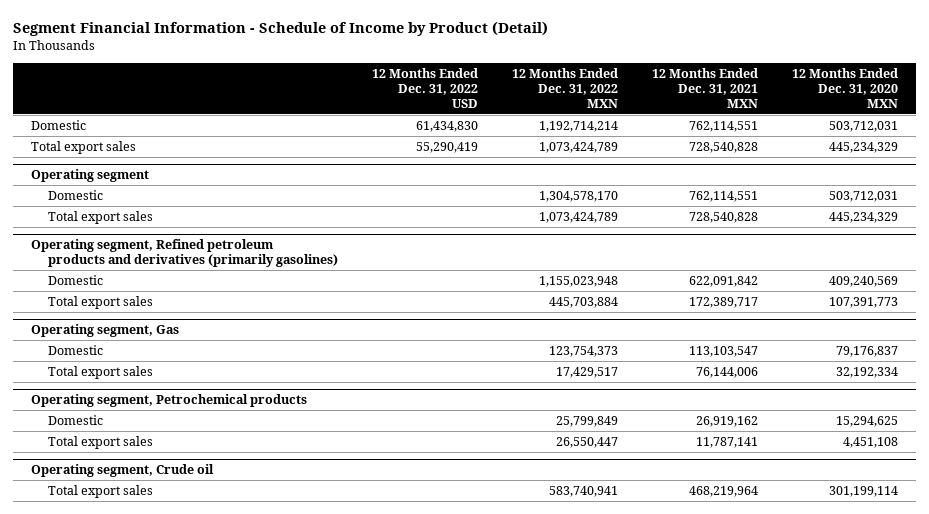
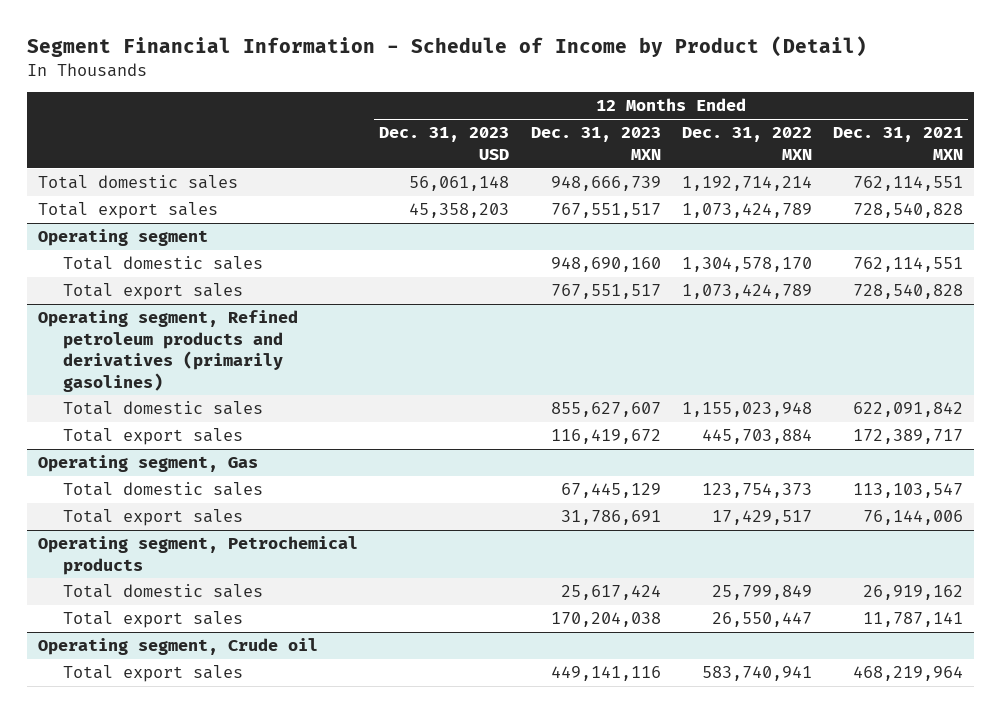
- | 12 Months Ended Dec. 31, 2022 USD | 12 Months Ended Dec. 31, 2022 MXN | 12 Months Ended Dec. 31, 2021 MXN | 12 Months Ended Dec. 31, 2020 MXN
+ | 12 Months Ended Dec. 31, 2023 USD | 12 Months Ended Dec. 31, 2023 MXN | 12 Months Ended Dec. 31, 2022 MXN | 12 Months Ended Dec. 31, 2021 MXN
- Domestic | 61,434,830 | 1,192,714,214 | 762,114,551 | 503,712,031
+ Total domestic sales | 56,061,148 | 948,666,739 | 1,192,714,214 | 762,114,551
@ Operating segment
- Domestic | | 1,304,578,170 | 762,114,551 | 503,712,031
+ Total domestic sales | | 948,690,160 | 1,304,578,170 | 762,114,551
@ Operating segment, Refined petroleum products and derivatives (primarily gasolines)
- Domestic | | 1,155,023,948 | 622,091,842 | 409,240,569
+ Total domestic sales | | 855,627,607 | 1,155,023,948 | 622,091,842
@ Operating segment, Gas
- Domestic | | 123,754,373 | 113,103,547 | 79,176,837
+ Total domestic sales | | 67,445,129 | 123,754,373 | 113,103,547
@ Operating segment, Petrochemical products
- Domestic | | 25,799,849 | 26,919,162 | 15,294,625
+ Total domestic sales | | 25,617,424 | 25,799,849 | 26,919,162

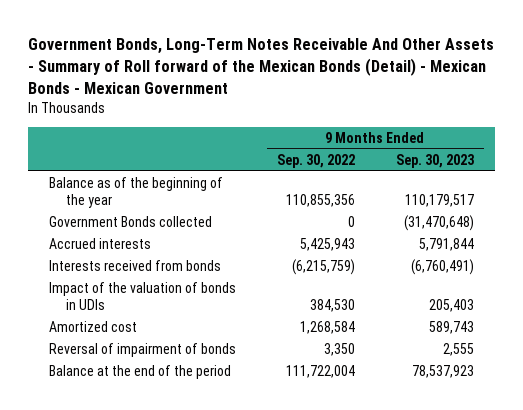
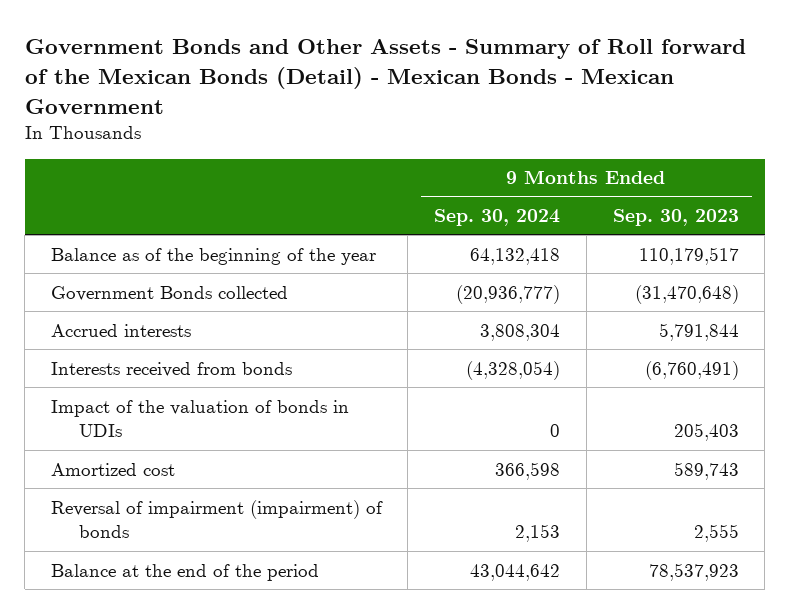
- Government Bonds, Long-Term Notes Receivable And Other Assets - Summary of Roll forward of the Mexican Bonds (Detail) - Mexican Bonds - Mexican Government
+ Government Bonds and Other Assets - Summary of Roll forward of the Mexican Bonds (Detail) - Mexican Bonds - Mexican Government
- | 9 Months Ended Sep. 30, 2022 | 9 Months Ended Sep. 30, 2023
+ | 9 Months Ended Sep. 30, 2024 | 9 Months Ended Sep. 30, 2023
- Reversal of impairment of bonds | 3,350 | 2,555
+ Reversal of impairment (impairment) of bonds | 2,153 | 2,555

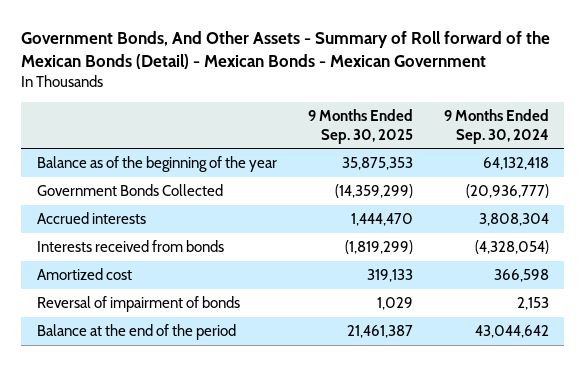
- Government Bonds and Other Assets - Summary of Roll forward of the Mexican Bonds (Detail) - Mexican Bonds - Mexican Government
+ Government Bonds, And Other Assets - Summary of Roll forward of the Mexican Bonds (Detail) - Mexican Bonds - Mexican Government
- | 9 Months Ended Sep. 30, 2024 | 9 Months Ended Sep. 30, 2023
+ | 9 Months Ended Sep. 30, 2025 | 9 Months Ended Sep. 30, 2024
- Government Bonds collected | (20,936,777) | (31,470,648)
+ Government Bonds Collected | (14,359,299) | (20,936,777)
- Impact of the valuation of bonds in UDIs | 0 | 205,403
- Reversal of impairment (impairment) of bonds | 2,153 | 2,555
+ Reversal of impairment of bonds | 1,029 | 2,153

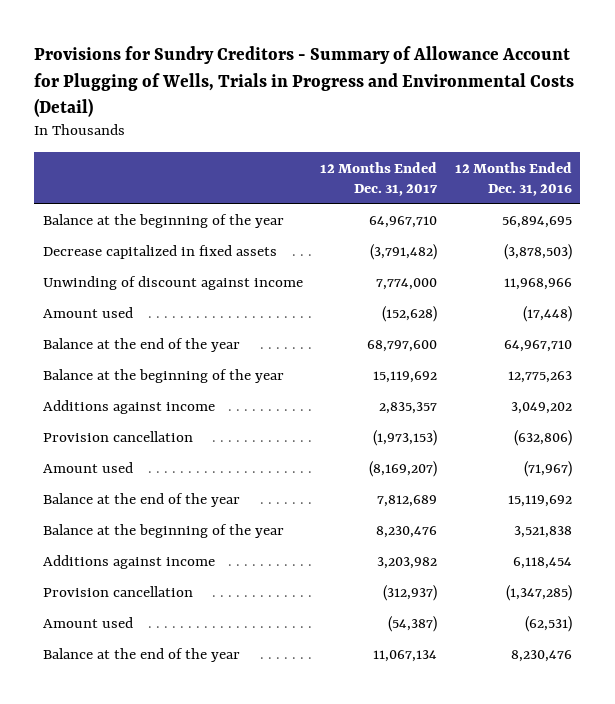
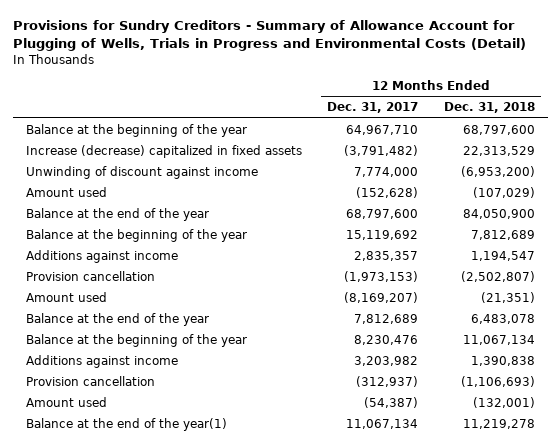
- | 12 Months Ended Dec. 31, 2017 | 12 Months Ended Dec. 31, 2016
+ | 12 Months Ended Dec. 31, 2017 | 12 Months Ended Dec. 31, 2018
- Decrease capitalized in fixed assets | (3,791,482) | (3,878,503)
+ Increase (decrease) capitalized in fixed assets | (3,791,482) | 22,313,529
- Balance at the end of the year | 11,067,134 | 8,230,476
+ Balance at the end of the year(1) | 11,067,134 | 11,219,278

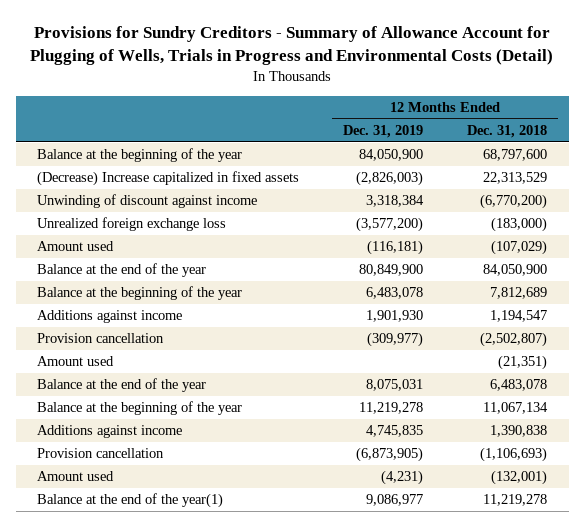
- | 12 Months Ended Dec. 31, 2017 | 12 Months Ended Dec. 31, 2018
+ | 12 Months Ended Dec. 31, 2019 | 12 Months Ended Dec. 31, 2018
- Increase (decrease) capitalized in fixed assets | (3,791,482) | 22,313,529
- Unwinding of discount against income | 7,774,000 | (6,953,200)
+ (Decrease) Increase capitalized in fixed assets | (2,826,003) | 22,313,529
+ Unwinding of discount against income | 3,318,384 | (6,770,200)
+ Unrealized foreign exchange loss | (3,577,200) | (183,000)

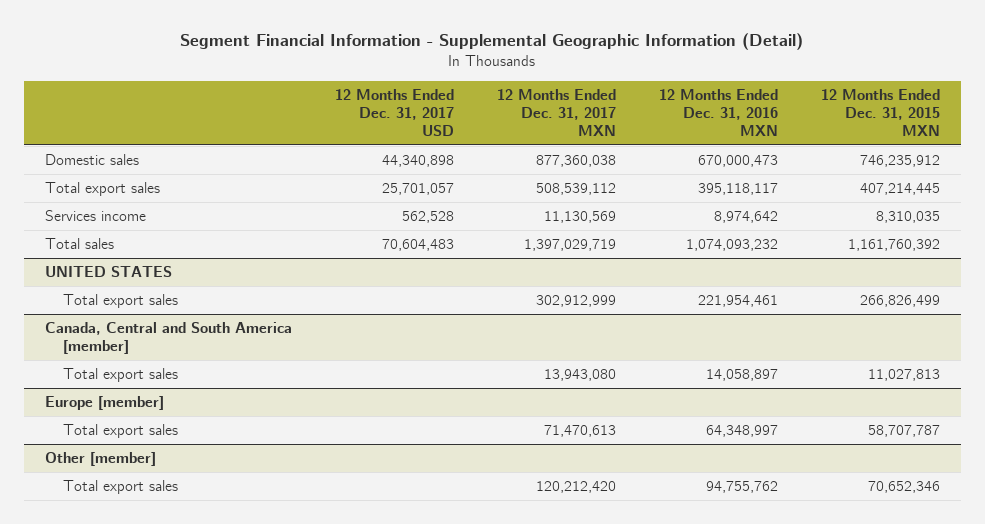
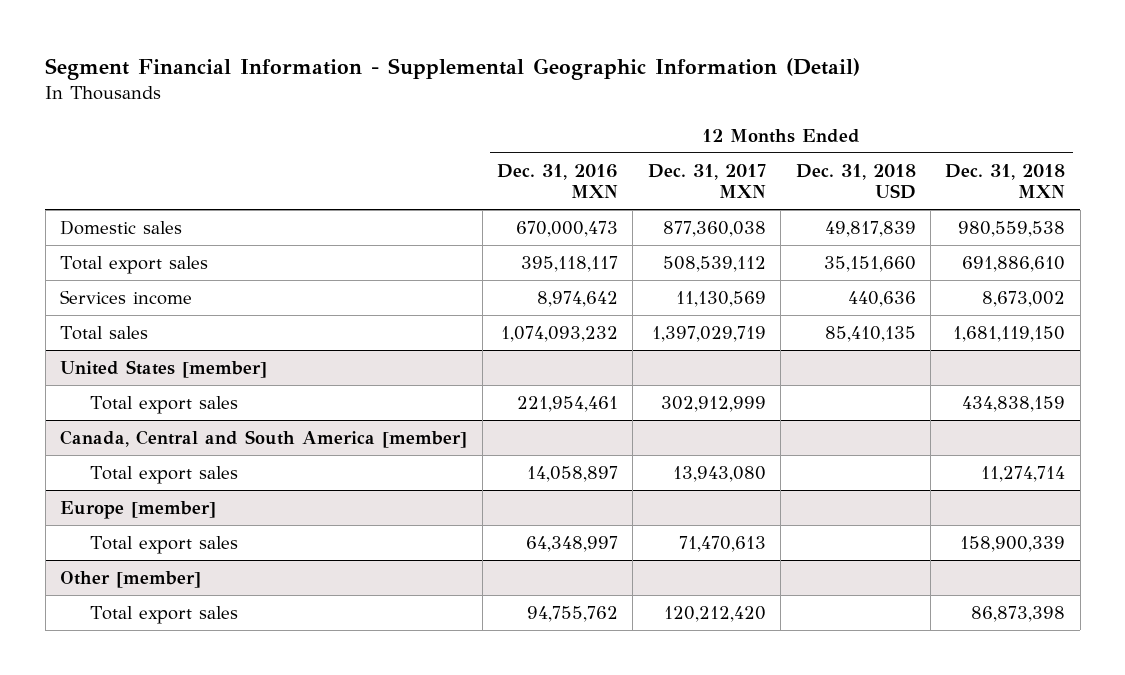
- | 12 Months Ended Dec. 31, 2017 USD | 12 Months Ended Dec. 31, 2017 MXN | 12 Months Ended Dec. 31, 2016 MXN | 12 Months Ended Dec. 31, 2015 MXN
+ | 12 Months Ended Dec. 31, 2016 MXN | 12 Months Ended Dec. 31, 2017 MXN | 12 Months Ended Dec. 31, 2018 USD | 12 Months Ended Dec. 31, 2018 MXN
- UNITED STATES
+ United States [member]

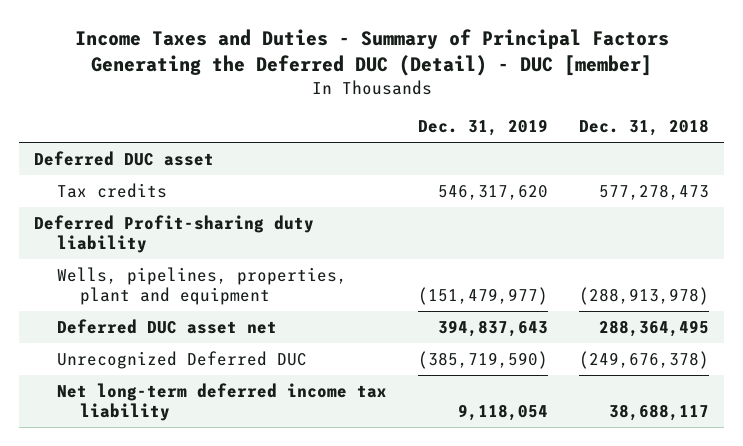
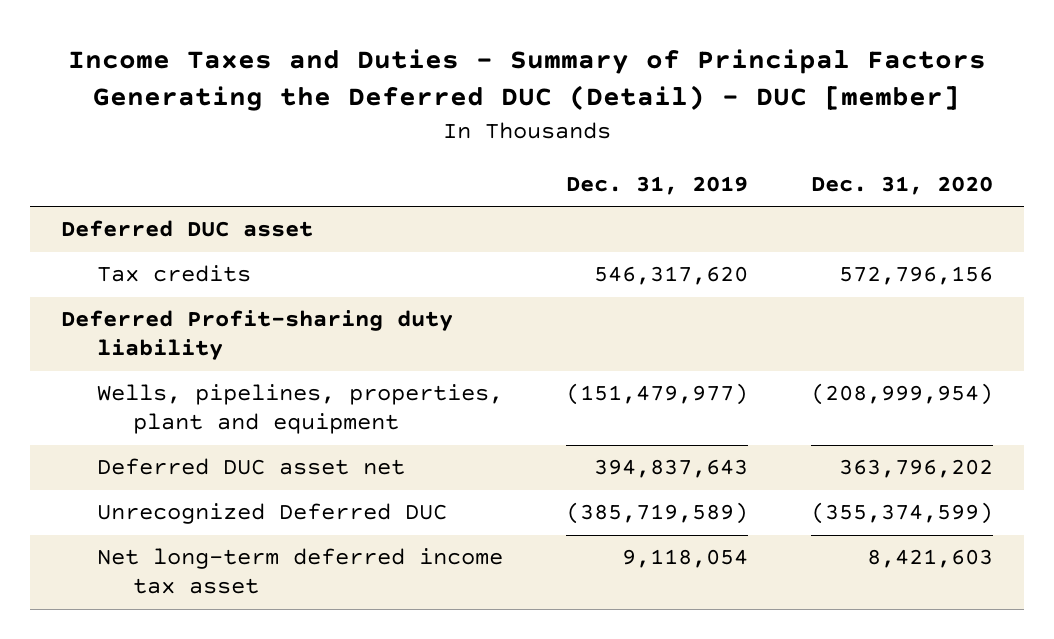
- | Dec. 31, 2019 | Dec. 31, 2018
+ | Dec. 31, 2019 | Dec. 31, 2020
- Unrecognized Deferred DUC | (385,719,590) | (249,676,378)
- Net long-term deferred income tax liability | 9,118,054 | 38,688,117
+ Unrecognized Deferred DUC | (385,719,589) | (355,374,599)
+ Net long-term deferred income tax asset | 9,118,054 | 8,421,603

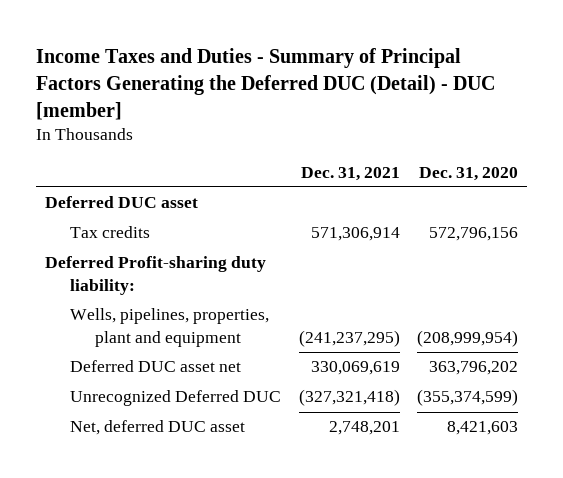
- | Dec. 31, 2019 | Dec. 31, 2020
+ | Dec. 31, 2021 | Dec. 31, 2020
- Deferred Profit-sharing duty liability
+ Deferred Profit-sharing duty liability:
- Net long-term deferred income tax asset | 9,118,054 | 8,421,603
+ Net, deferred DUC asset | 2,748,201 | 8,421,603

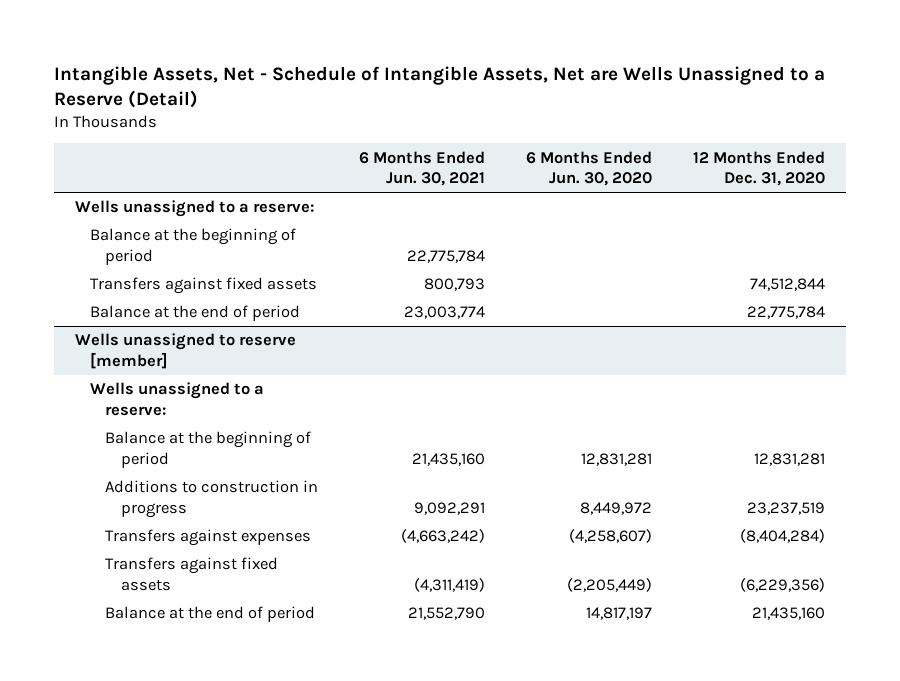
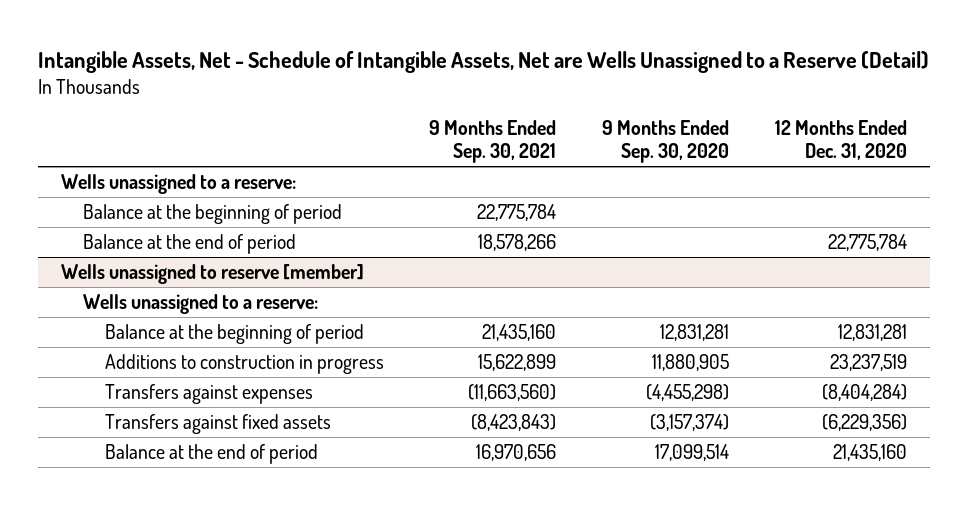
- | 6 Months Ended Jun. 30, 2021 | 6 Months Ended Jun. 30, 2020 | 12 Months Ended Dec. 31, 2020
+ | 9 Months Ended Sep. 30, 2021 | 9 Months Ended Sep. 30, 2020 | 12 Months Ended Dec. 31, 2020
- Transfers against fixed assets | 800,793 | | 74,512,844

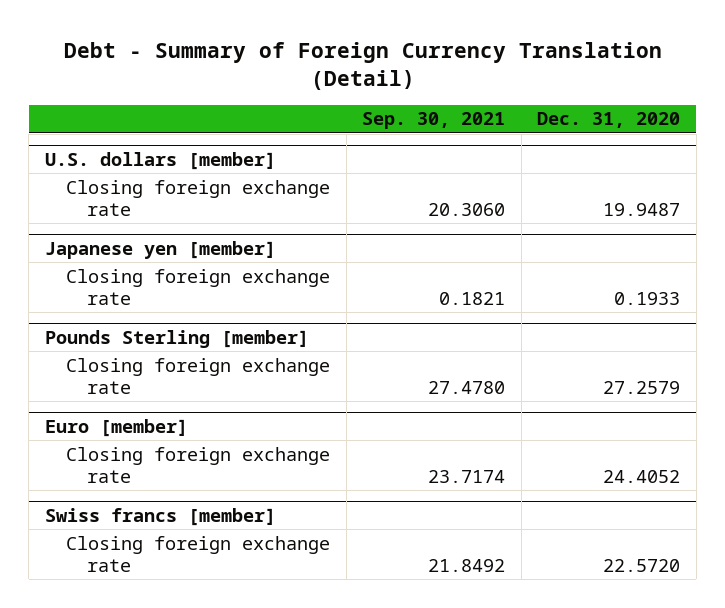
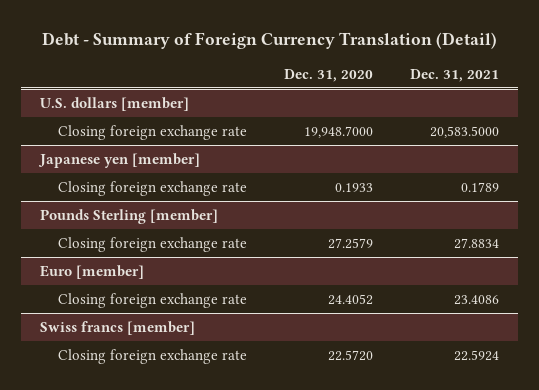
- | Sep. 30, 2021 | Dec. 31, 2020
+ | Dec. 31, 2020 | Dec. 31, 2021
@ U.S. dollars [member]
- Closing foreign exchange rate | 20.3060 | 19.9487
+ Closing foreign exchange rate | 19,948.7000 | 20,583.5000

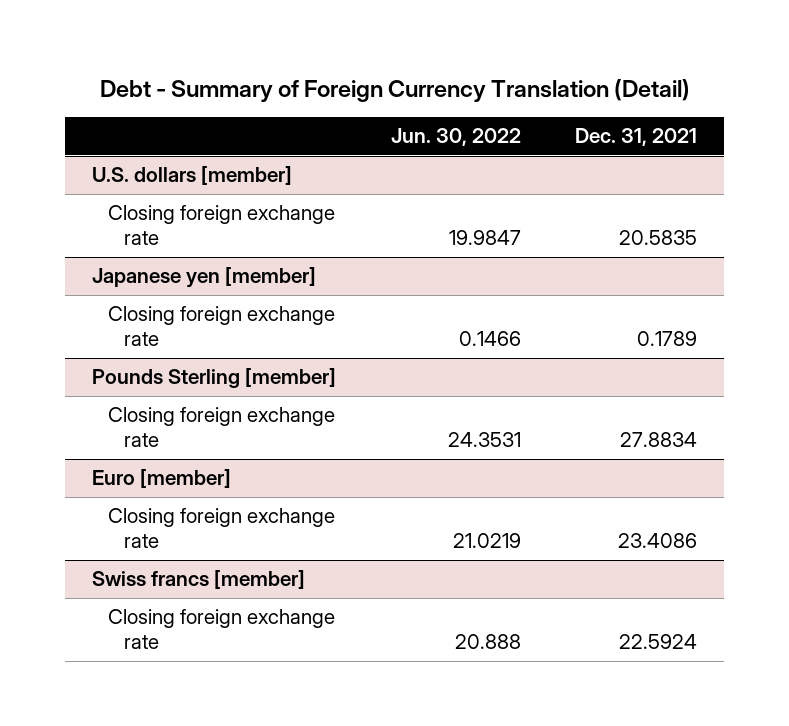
- | Dec. 31, 2020 | Dec. 31, 2021
+ | Jun. 30, 2022 | Dec. 31, 2021
@ U.S. dollars [member]
- Closing foreign exchange rate | 19,948.7000 | 20,583.5000
+ Closing foreign exchange rate | 19.9847 | 20.5835

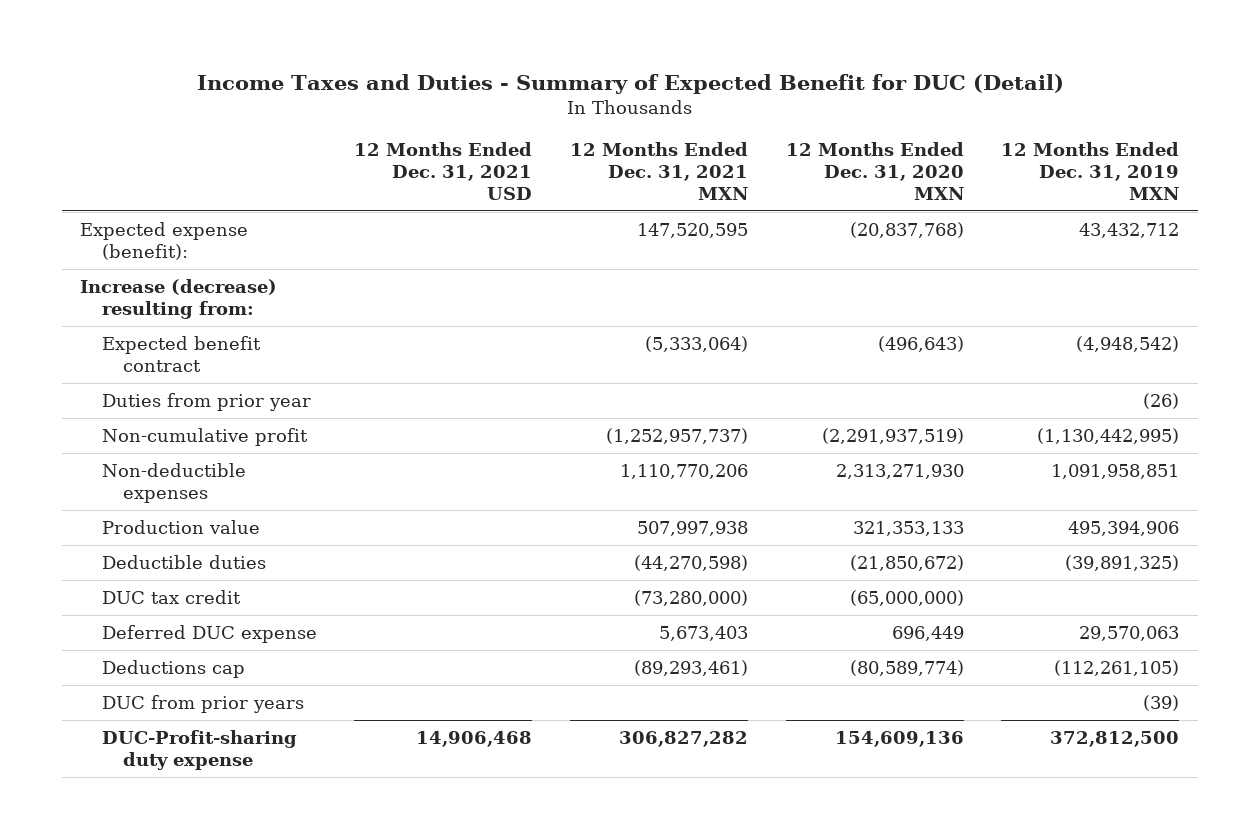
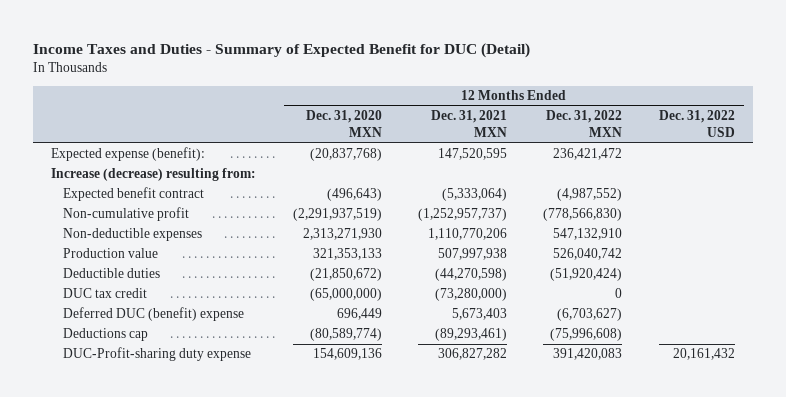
- | 12 Months Ended Dec. 31, 2021 USD | 12 Months Ended Dec. 31, 2021 MXN | 12 Months Ended Dec. 31, 2020 MXN | 12 Months Ended Dec. 31, 2019 MXN
+ | 12 Months Ended Dec. 31, 2020 MXN | 12 Months Ended Dec. 31, 2021 MXN | 12 Months Ended Dec. 31, 2022 MXN | 12 Months Ended Dec. 31, 2022 USD
- Duties from prior year | | | | (26)
- Deferred DUC expense | | 5,673,403 | 696,449 | 29,570,063
+ Deferred DUC (benefit) expense | 696,449 | 5,673,403 | (6,703,627) |
- DUC from prior years | | | | (39)

